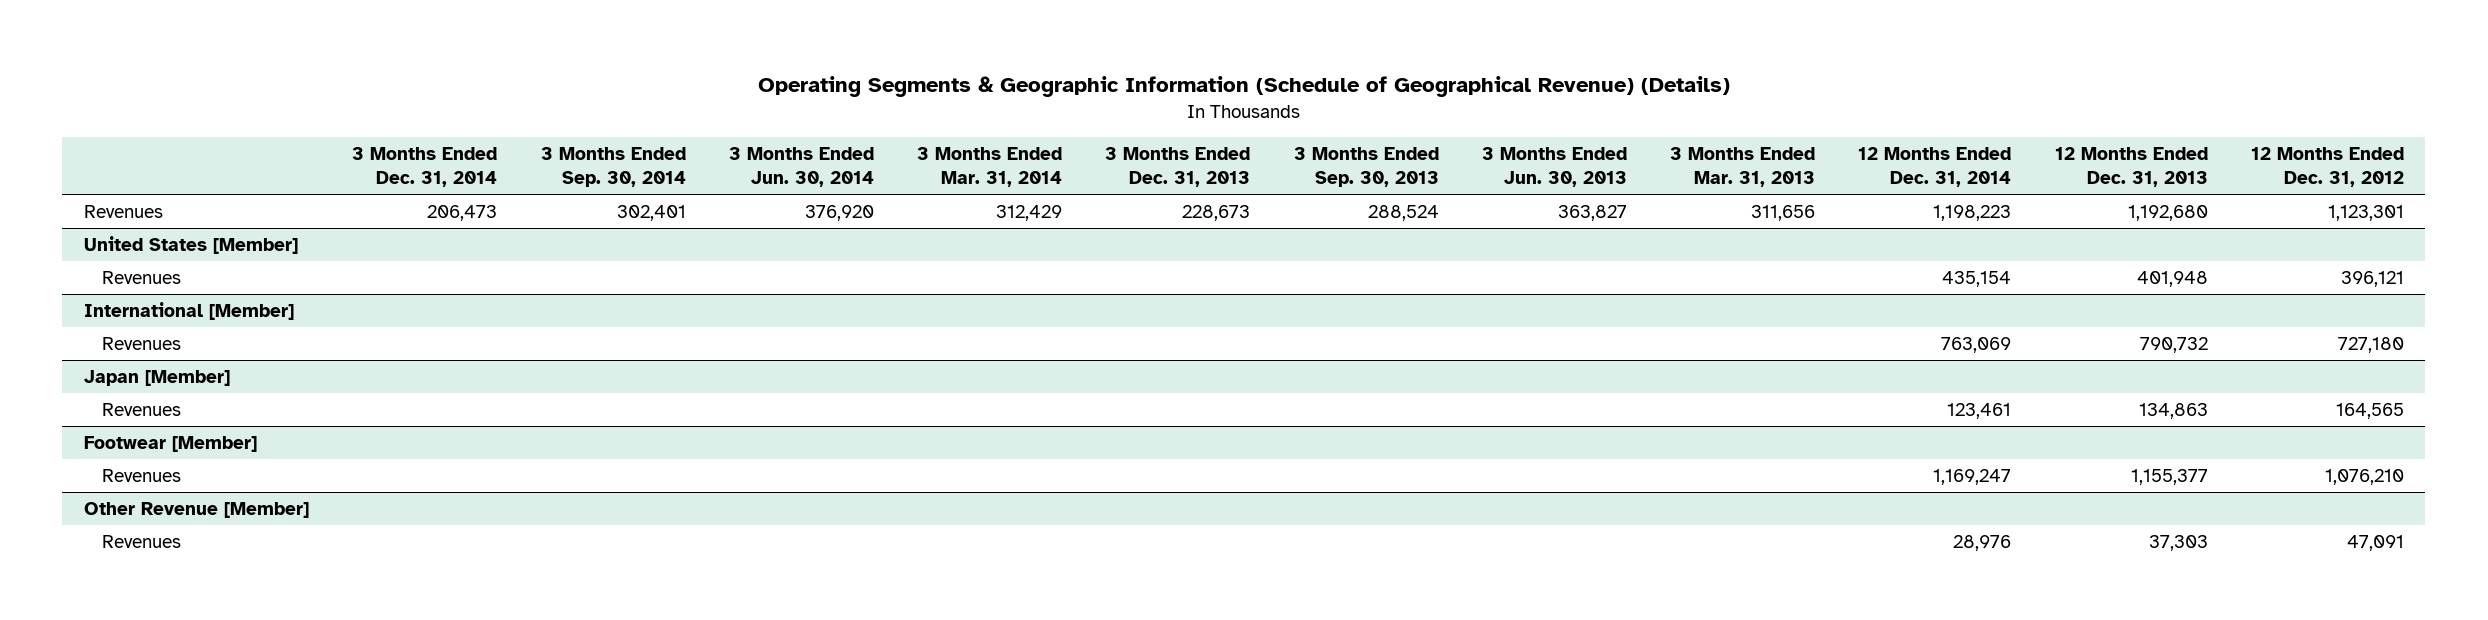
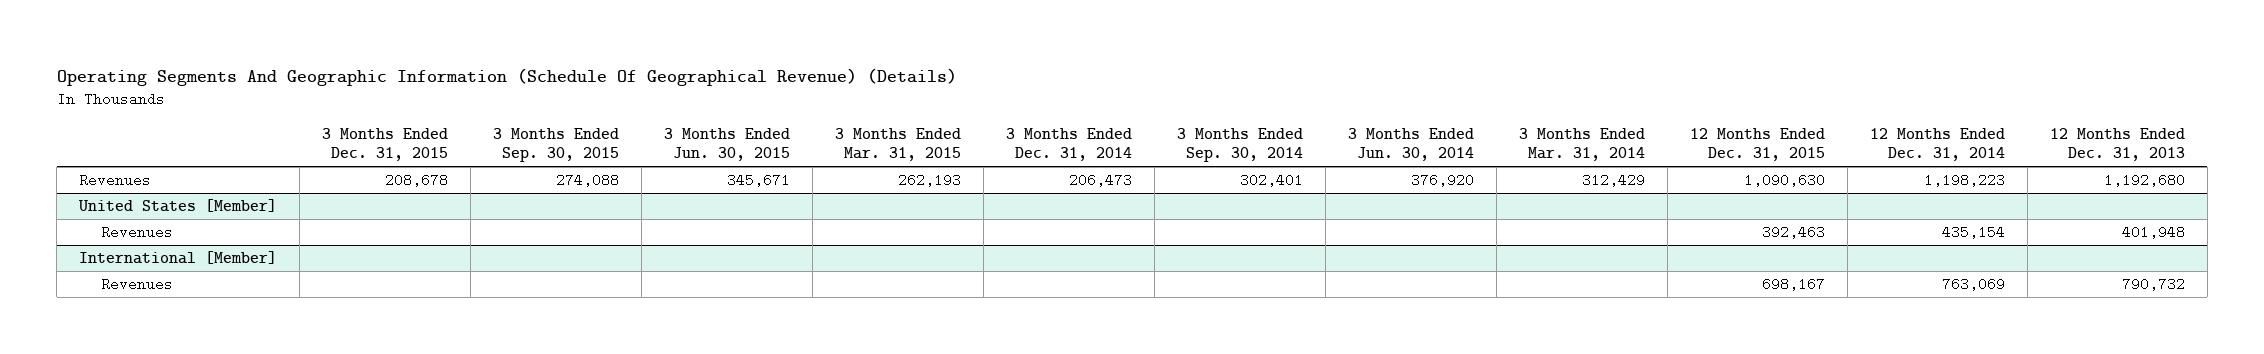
- Operating Segments & Geographic Information (Schedule of Geographical Revenue) (Details)
+ Operating Segments And Geographic Information (Schedule Of Geographical Revenue) (Details)
- | 3 Months Ended Dec. 31, 2014 | 3 Months Ended Sep. 30, 2014 | 3 Months Ended Jun. 30, 2014 | 3 Months Ended Mar. 31, 2014 | 3 Months Ended Dec. 31, 2013 | 3 Months Ended Sep. 30, 2013 | 3 Months Ended Jun. 30, 2013 | 3 Months Ended Mar. 31, 2013 | 12 Months Ended Dec. 31, 2014 | 12 Months Ended Dec. 31, 2013 | 12 Months Ended Dec. 31, 2012
+ | 3 Months Ended Dec. 31, 2015 | 3 Months Ended Sep. 30, 2015 | 3 Months Ended Jun. 30, 2015 | 3 Months Ended Mar. 31, 2015 | 3 Months Ended Dec. 31, 2014 | 3 Months Ended Sep. 30, 2014 | 3 Months Ended Jun. 30, 2014 | 3 Months Ended Mar. 31, 2014 | 12 Months Ended Dec. 31, 2015 | 12 Months Ended Dec. 31, 2014 | 12 Months Ended Dec. 31, 2013
- Japan [Member]
- Revenues | | | | | | | | | 123,461 | 134,863 | 164,565
- Footwear [Member]
- Revenues | | | | | | | | | 1,169,247 | 1,155,377 | 1,076,210
- Other Revenue [Member]
- Revenues | | | | | | | | | 28,976 | 37,303 | 47,091

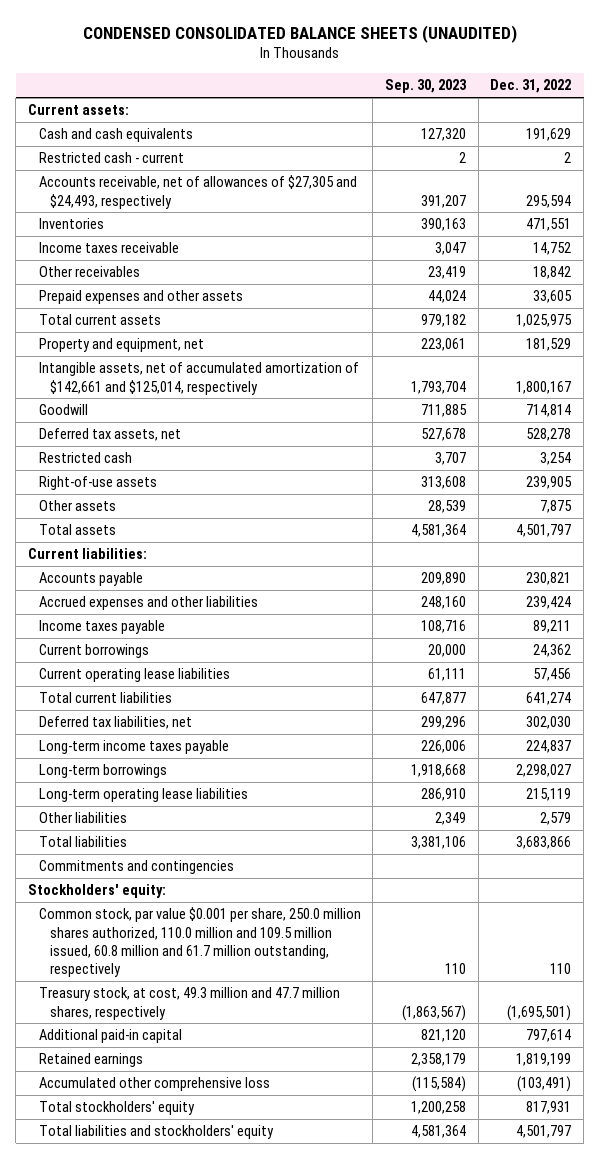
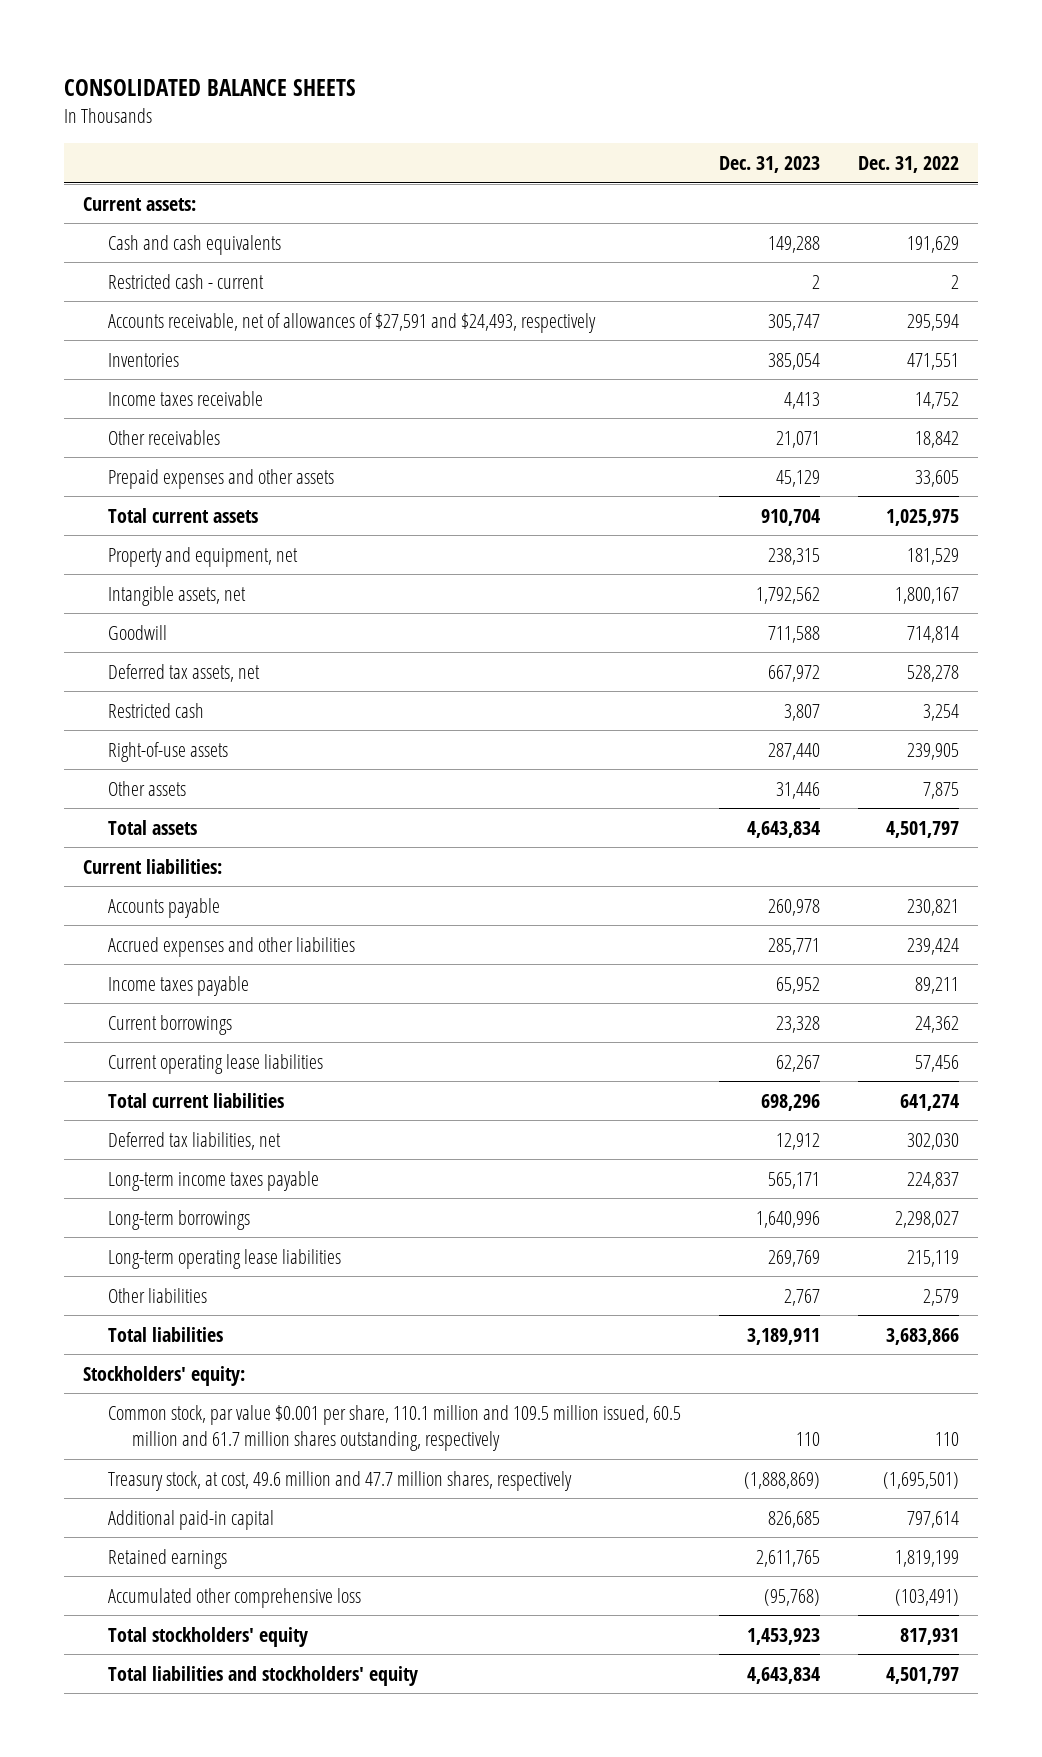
- CONDENSED CONSOLIDATED BALANCE SHEETS (UNAUDITED)
+ CONSOLIDATED BALANCE SHEETS
- | Sep. 30, 2023 | Dec. 31, 2022
+ | Dec. 31, 2023 | Dec. 31, 2022
- Accounts receivable, net of allowances of $27,305 and $24,493, respectively | 391,207 | 295,594
+ Accounts receivable, net of allowances of $27,591 and $24,493, respectively | 305,747 | 295,594
- Intangible assets, net of accumulated amortization of $142,661 and $125,014, respectively | 1,793,704 | 1,800,167
+ Intangible assets, net | 1,792,562 | 1,800,167
- Commitments and contingencies
- Common stock, par value $0.001 per share, 250.0 million shares authorized, 110.0 million and 109.5 million issued, 60.8 million and 61.7 million outstanding, respectively | 110 | 110
- Treasury stock, at cost, 49.3 million and 47.7 million shares, respectively | (1,863,567) | (1,695,501)
+ Common stock, par value $0.001 per share, 110.1 million and 109.5 million issued, 60.5 million and 61.7 million shares outstanding, respectively | 110 | 110
+ Treasury stock, at cost, 49.6 million and 47.7 million shares, respectively | (1,888,869) | (1,695,501)

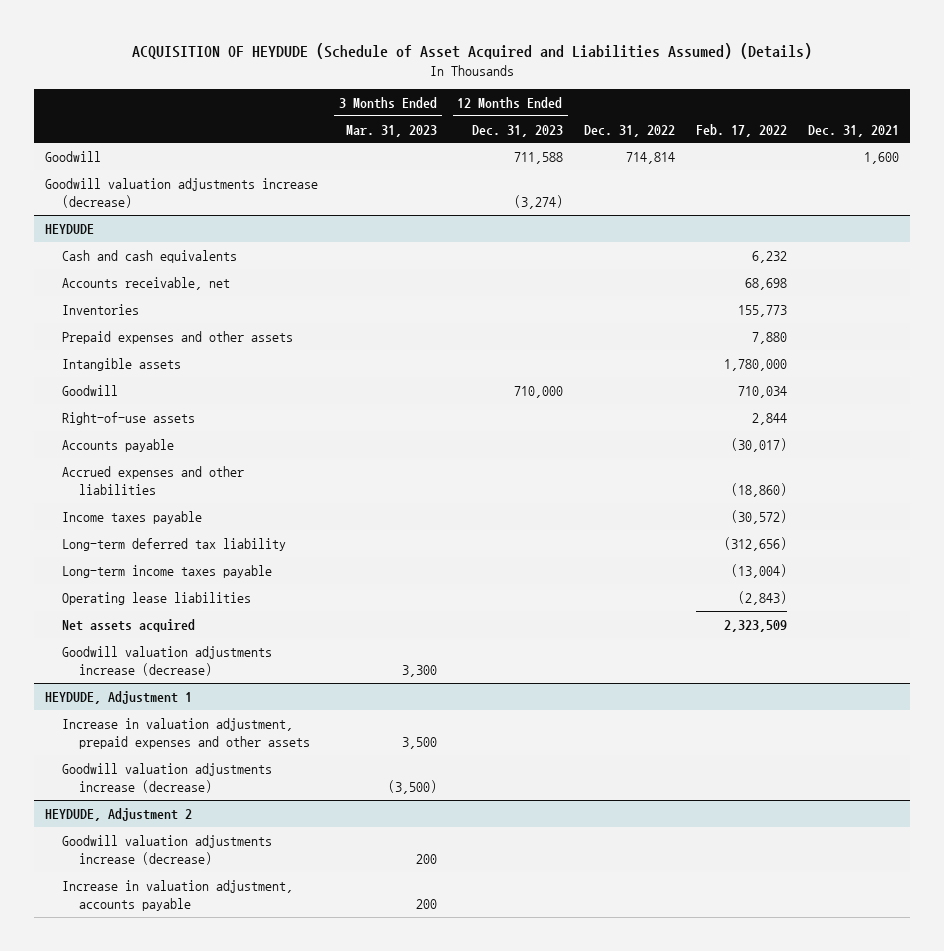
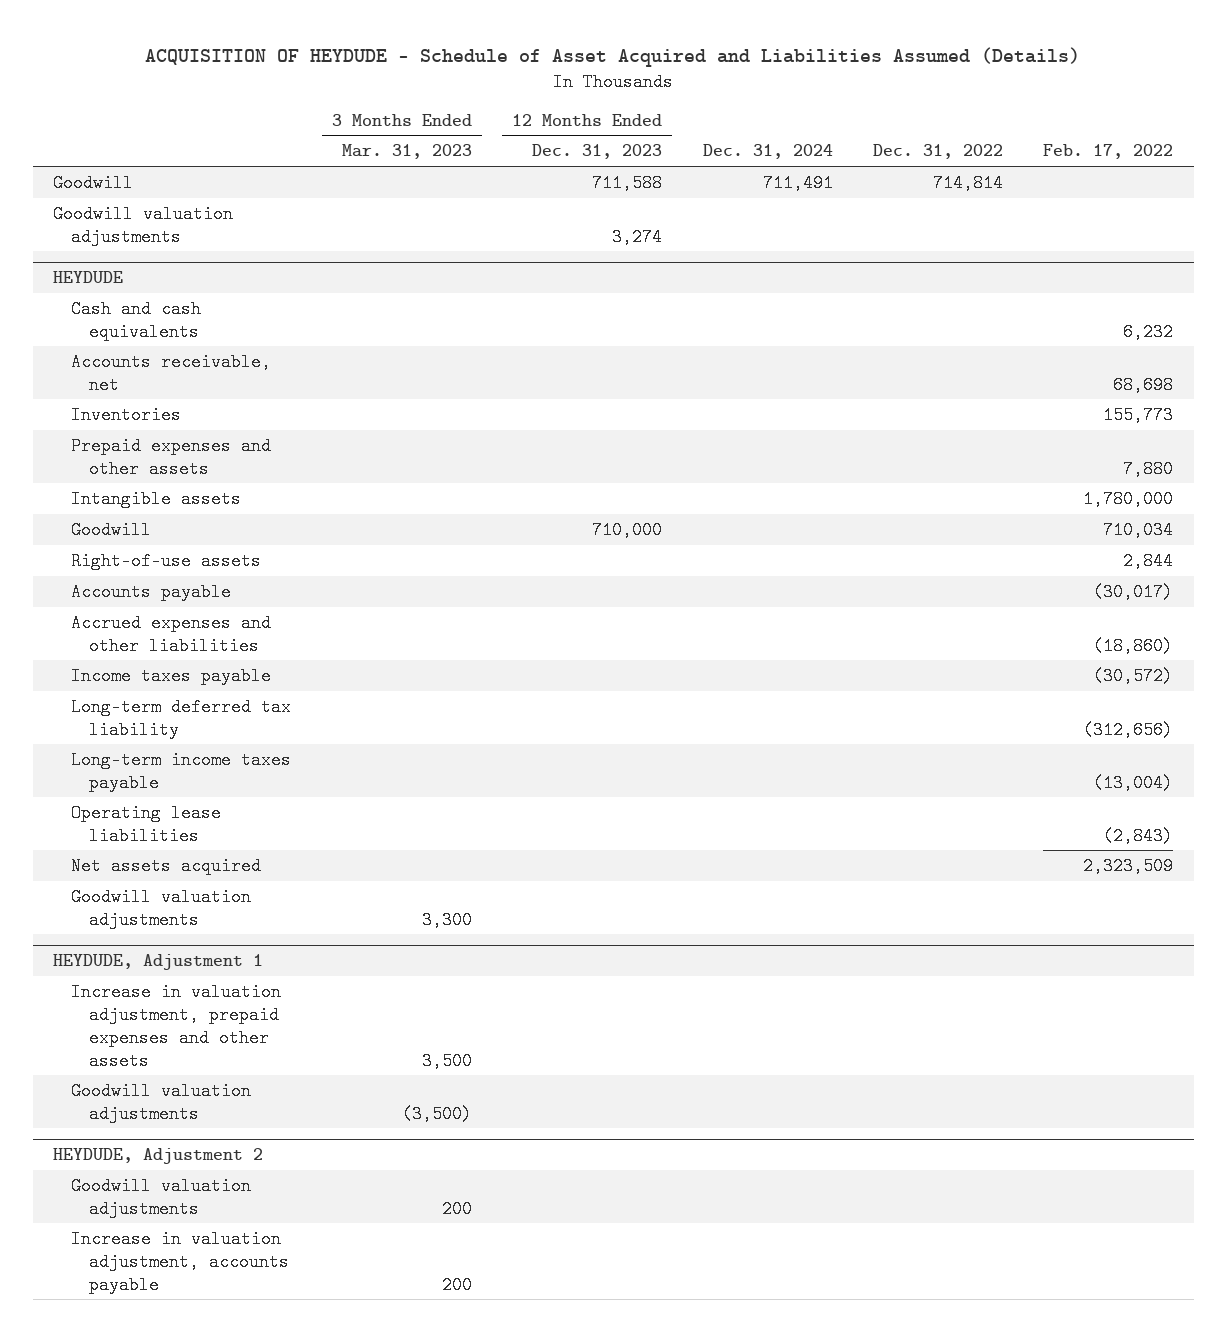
- ACQUISITION OF HEYDUDE (Schedule of Asset Acquired and Liabilities Assumed) (Details)
+ ACQUISITION OF HEYDUDE - Schedule of Asset Acquired and Liabilities Assumed (Details)
- | 3 Months Ended Mar. 31, 2023 | 12 Months Ended Dec. 31, 2023 | Dec. 31, 2022 | Feb. 17, 2022 | Dec. 31, 2021
+ | 3 Months Ended Mar. 31, 2023 | 12 Months Ended Dec. 31, 2023 | Dec. 31, 2024 | Dec. 31, 2022 | Feb. 17, 2022
- Goodwill valuation adjustments increase (decrease) | | (3,274) | | |
+ Goodwill valuation adjustments | | 3,274 | | |
@ HEYDUDE
- Goodwill valuation adjustments increase (decrease) | 3,300 | | | |
+ Goodwill valuation adjustments | 3,300 | | | |
@ HEYDUDE, Adjustment 1
- Goodwill valuation adjustments increase (decrease) | (3,500) | | | |
+ Goodwill valuation adjustments | (3,500) | | | |
@ HEYDUDE, Adjustment 2
- Goodwill valuation adjustments increase (decrease) | 200 | | | |
+ Goodwill valuation adjustments | 200 | | | |

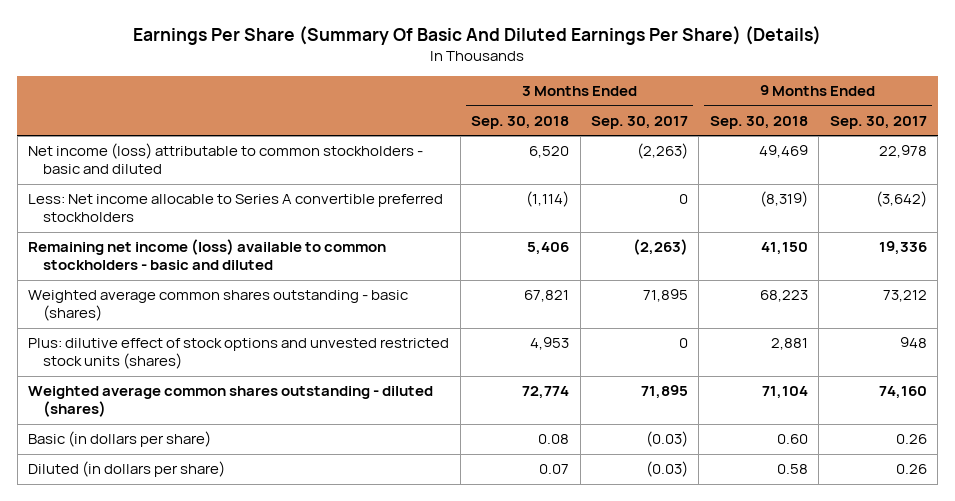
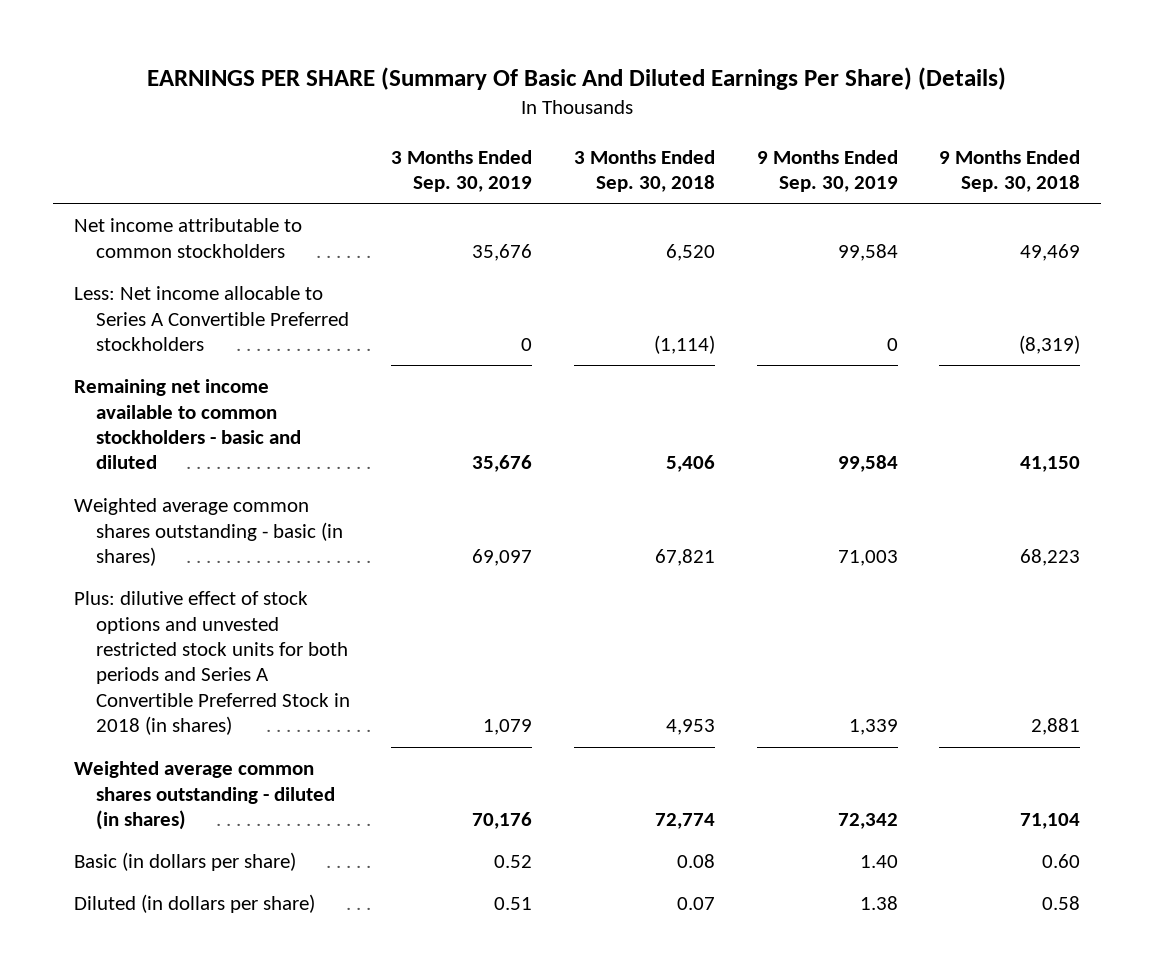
- Earnings Per Share (Summary Of Basic And Diluted Earnings Per Share) (Details)
+ EARNINGS PER SHARE (Summary Of Basic And Diluted Earnings Per Share) (Details)
- | 3 Months Ended Sep. 30, 2018 | 3 Months Ended Sep. 30, 2017 | 9 Months Ended Sep. 30, 2018 | 9 Months Ended Sep. 30, 2017
+ | 3 Months Ended Sep. 30, 2019 | 3 Months Ended Sep. 30, 2018 | 9 Months Ended Sep. 30, 2019 | 9 Months Ended Sep. 30, 2018
- Net income (loss) attributable to common stockholders - basic and diluted | 6,520 | (2,263) | 49,469 | 22,978
- Less: Net income allocable to Series A convertible preferred stockholders | (1,114) | 0 | (8,319) | (3,642)
- Remaining net income (loss) available to common stockholders - basic and diluted | 5,406 | (2,263) | 41,150 | 19,336
- Weighted average common shares outstanding - basic (shares) | 67,821 | 71,895 | 68,223 | 73,212
- Plus: dilutive effect of stock options and unvested restricted stock units (shares) | 4,953 | 0 | 2,881 | 948
- Weighted average common shares outstanding - diluted (shares) | 72,774 | 71,895 | 71,104 | 74,160
+ Net income attributable to common stockholders | 35,676 | 6,520 | 99,584 | 49,469
+ Less: Net income allocable to Series A Convertible Preferred stockholders | 0 | (1,114) | 0 | (8,319)
+ Remaining net income available to common stockholders - basic and diluted | 35,676 | 5,406 | 99,584 | 41,150
+ Weighted average common shares outstanding - basic (in shares) | 69,097 | 67,821 | 71,003 | 68,223
+ Plus: dilutive effect of stock options and unvested restricted stock units for both periods and Series A Convertible Preferred Stock in 2018 (in shares) | 1,079 | 4,953 | 1,339 | 2,881
+ Weighted average common shares outstanding - diluted (in shares) | 70,176 | 72,774 | 72,342 | 71,104

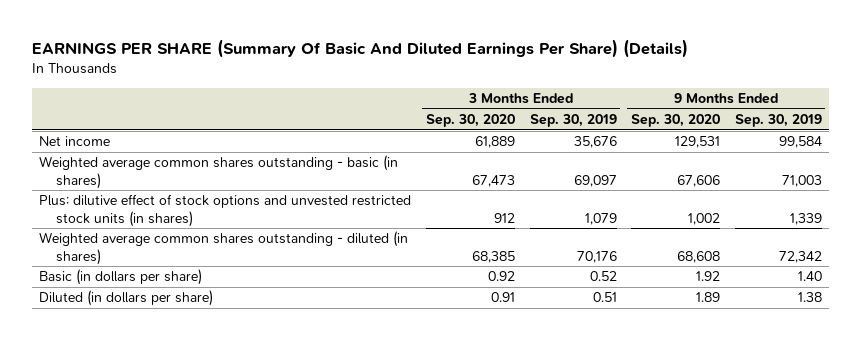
- | 3 Months Ended Sep. 30, 2019 | 3 Months Ended Sep. 30, 2018 | 9 Months Ended Sep. 30, 2019 | 9 Months Ended Sep. 30, 2018
+ | 3 Months Ended Sep. 30, 2020 | 3 Months Ended Sep. 30, 2019 | 9 Months Ended Sep. 30, 2020 | 9 Months Ended Sep. 30, 2019
- Net income attributable to common stockholders | 35,676 | 6,520 | 99,584 | 49,469
- Less: Net income allocable to Series A Convertible Preferred stockholders | 0 | (1,114) | 0 | (8,319)
- Remaining net income available to common stockholders - basic and diluted | 35,676 | 5,406 | 99,584 | 41,150
+ Net income | 61,889 | 35,676 | 129,531 | 99,584
- Plus: dilutive effect of stock options and unvested restricted stock units for both periods and Series A Convertible Preferred Stock in 2018 (in shares) | 1,079 | 4,953 | 1,339 | 2,881
+ Plus: dilutive effect of stock options and unvested restricted stock units (in shares) | 912 | 1,079 | 1,002 | 1,339

